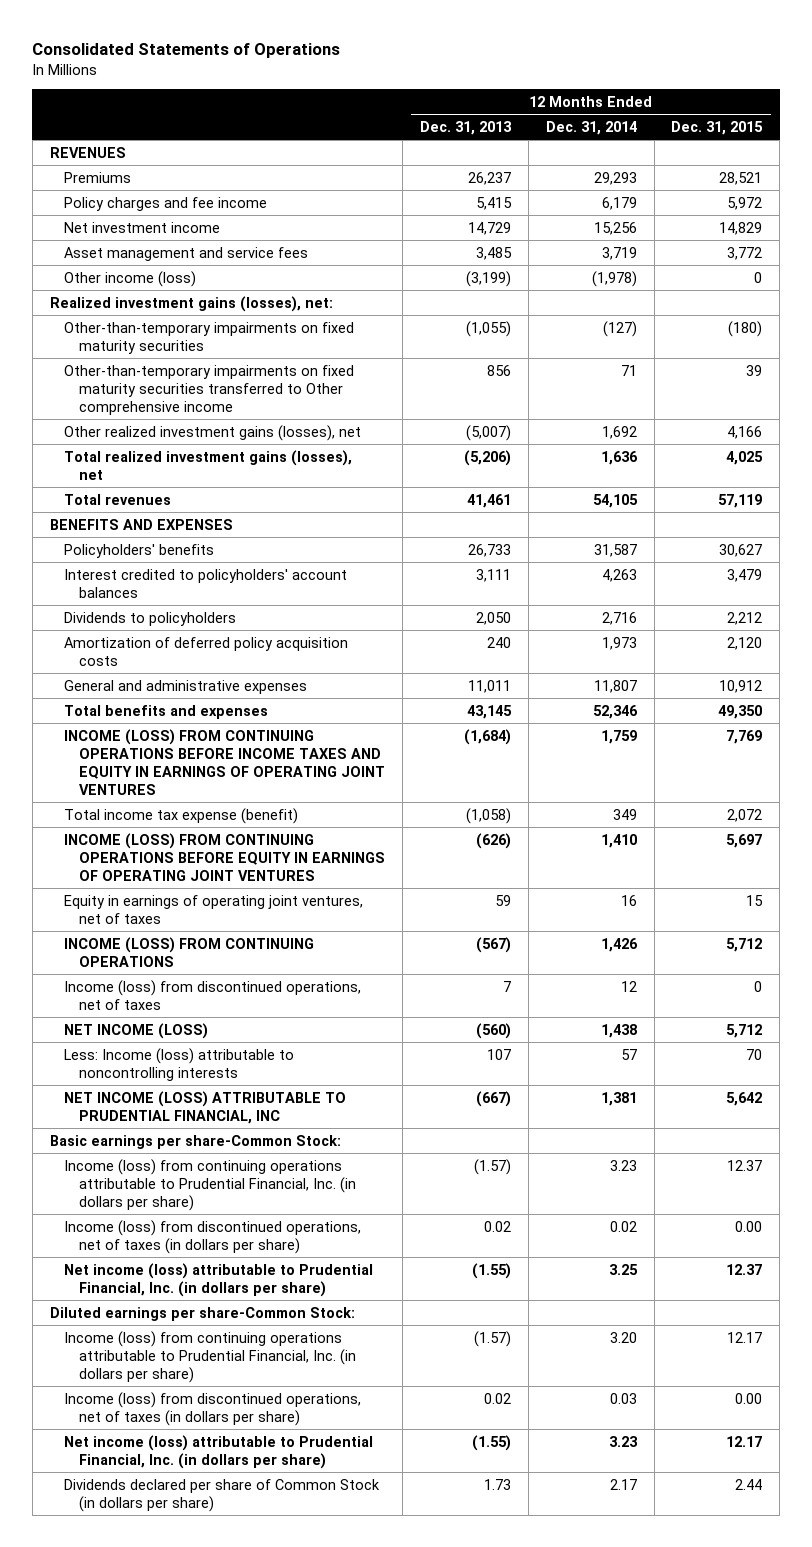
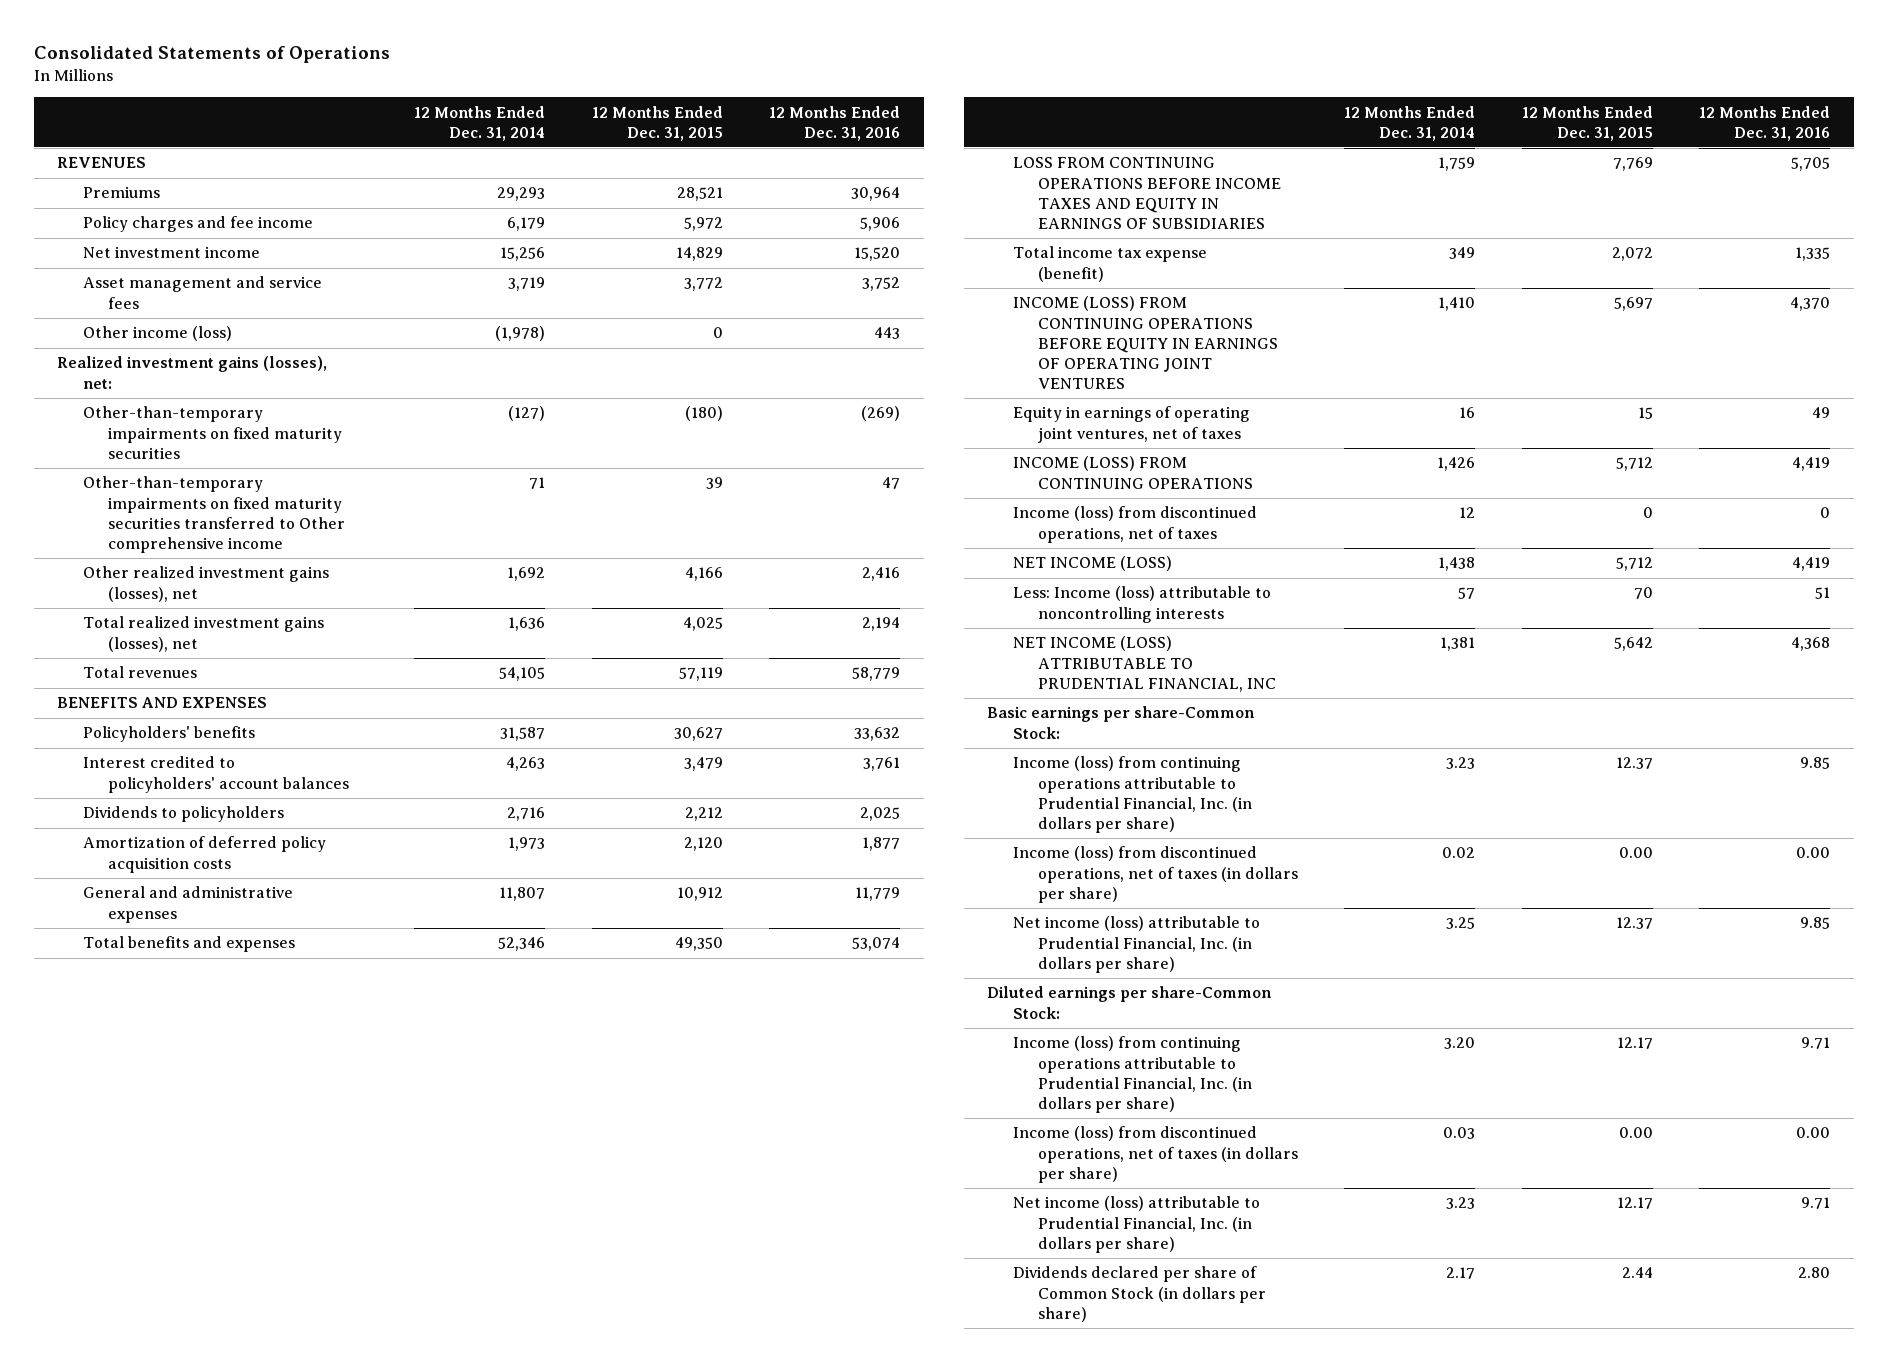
- | 12 Months Ended Dec. 31, 2013 | 12 Months Ended Dec. 31, 2014 | 12 Months Ended Dec. 31, 2015
+ | 12 Months Ended Dec. 31, 2014 | 12 Months Ended Dec. 31, 2015 | 12 Months Ended Dec. 31, 2016
- INCOME (LOSS) FROM CONTINUING OPERATIONS BEFORE INCOME TAXES AND EQUITY IN EARNINGS OF OPERATING JOINT VENTURES | (1,684) | 1,759 | 7,769
+ LOSS FROM CONTINUING OPERATIONS BEFORE INCOME TAXES AND EQUITY IN EARNINGS OF SUBSIDIARIES | 1,759 | 7,769 | 5,705

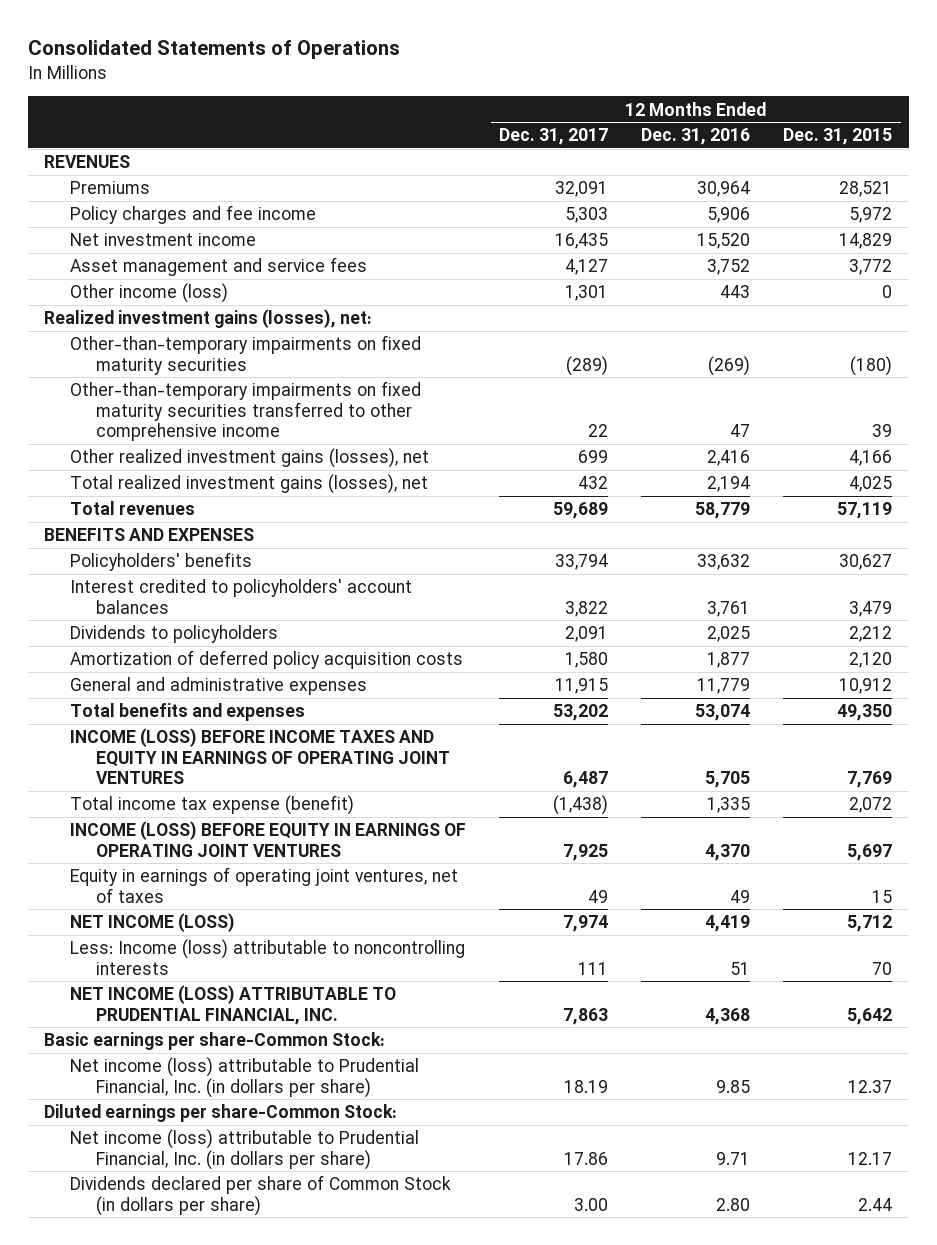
- | 12 Months Ended Dec. 31, 2014 | 12 Months Ended Dec. 31, 2015 | 12 Months Ended Dec. 31, 2016
+ | 12 Months Ended Dec. 31, 2017 | 12 Months Ended Dec. 31, 2016 | 12 Months Ended Dec. 31, 2015
- Other-than-temporary impairments on fixed maturity securities transferred to Other comprehensive income | 71 | 39 | 47
+ Other-than-temporary impairments on fixed maturity securities transferred to other comprehensive income | 22 | 47 | 39
- LOSS FROM CONTINUING OPERATIONS BEFORE INCOME TAXES AND EQUITY IN EARNINGS OF SUBSIDIARIES | 1,759 | 7,769 | 5,705
+ INCOME (LOSS) BEFORE INCOME TAXES AND EQUITY IN EARNINGS OF OPERATING JOINT VENTURES | 6,487 | 5,705 | 7,769
- INCOME (LOSS) FROM CONTINUING OPERATIONS BEFORE EQUITY IN EARNINGS OF OPERATING JOINT VENTURES | 1,410 | 5,697 | 4,370
+ INCOME (LOSS) BEFORE EQUITY IN EARNINGS OF OPERATING JOINT VENTURES | 7,925 | 4,370 | 5,697
- INCOME (LOSS) FROM CONTINUING OPERATIONS | 1,426 | 5,712 | 4,419
- Income (loss) from discontinued operations, net of taxes | 12 | 0 | 0
- NET INCOME (LOSS) ATTRIBUTABLE TO PRUDENTIAL FINANCIAL, INC | 1,381 | 5,642 | 4,368
+ NET INCOME (LOSS) ATTRIBUTABLE TO PRUDENTIAL FINANCIAL, INC. | 7,863 | 4,368 | 5,642
- Income (loss) from continuing operations attributable to Prudential Financial, Inc. (in dollars per share) | 3.23 | 12.37 | 9.85
- Income (loss) from discontinued operations, net of taxes (in dollars per share) | 0.02 | 0.00 | 0.00
- Income (loss) from continuing operations attributable to Prudential Financial, Inc. (in dollars per share) | 3.20 | 12.17 | 9.71
- Income (loss) from discontinued operations, net of taxes (in dollars per share) | 0.03 | 0.00 | 0.00

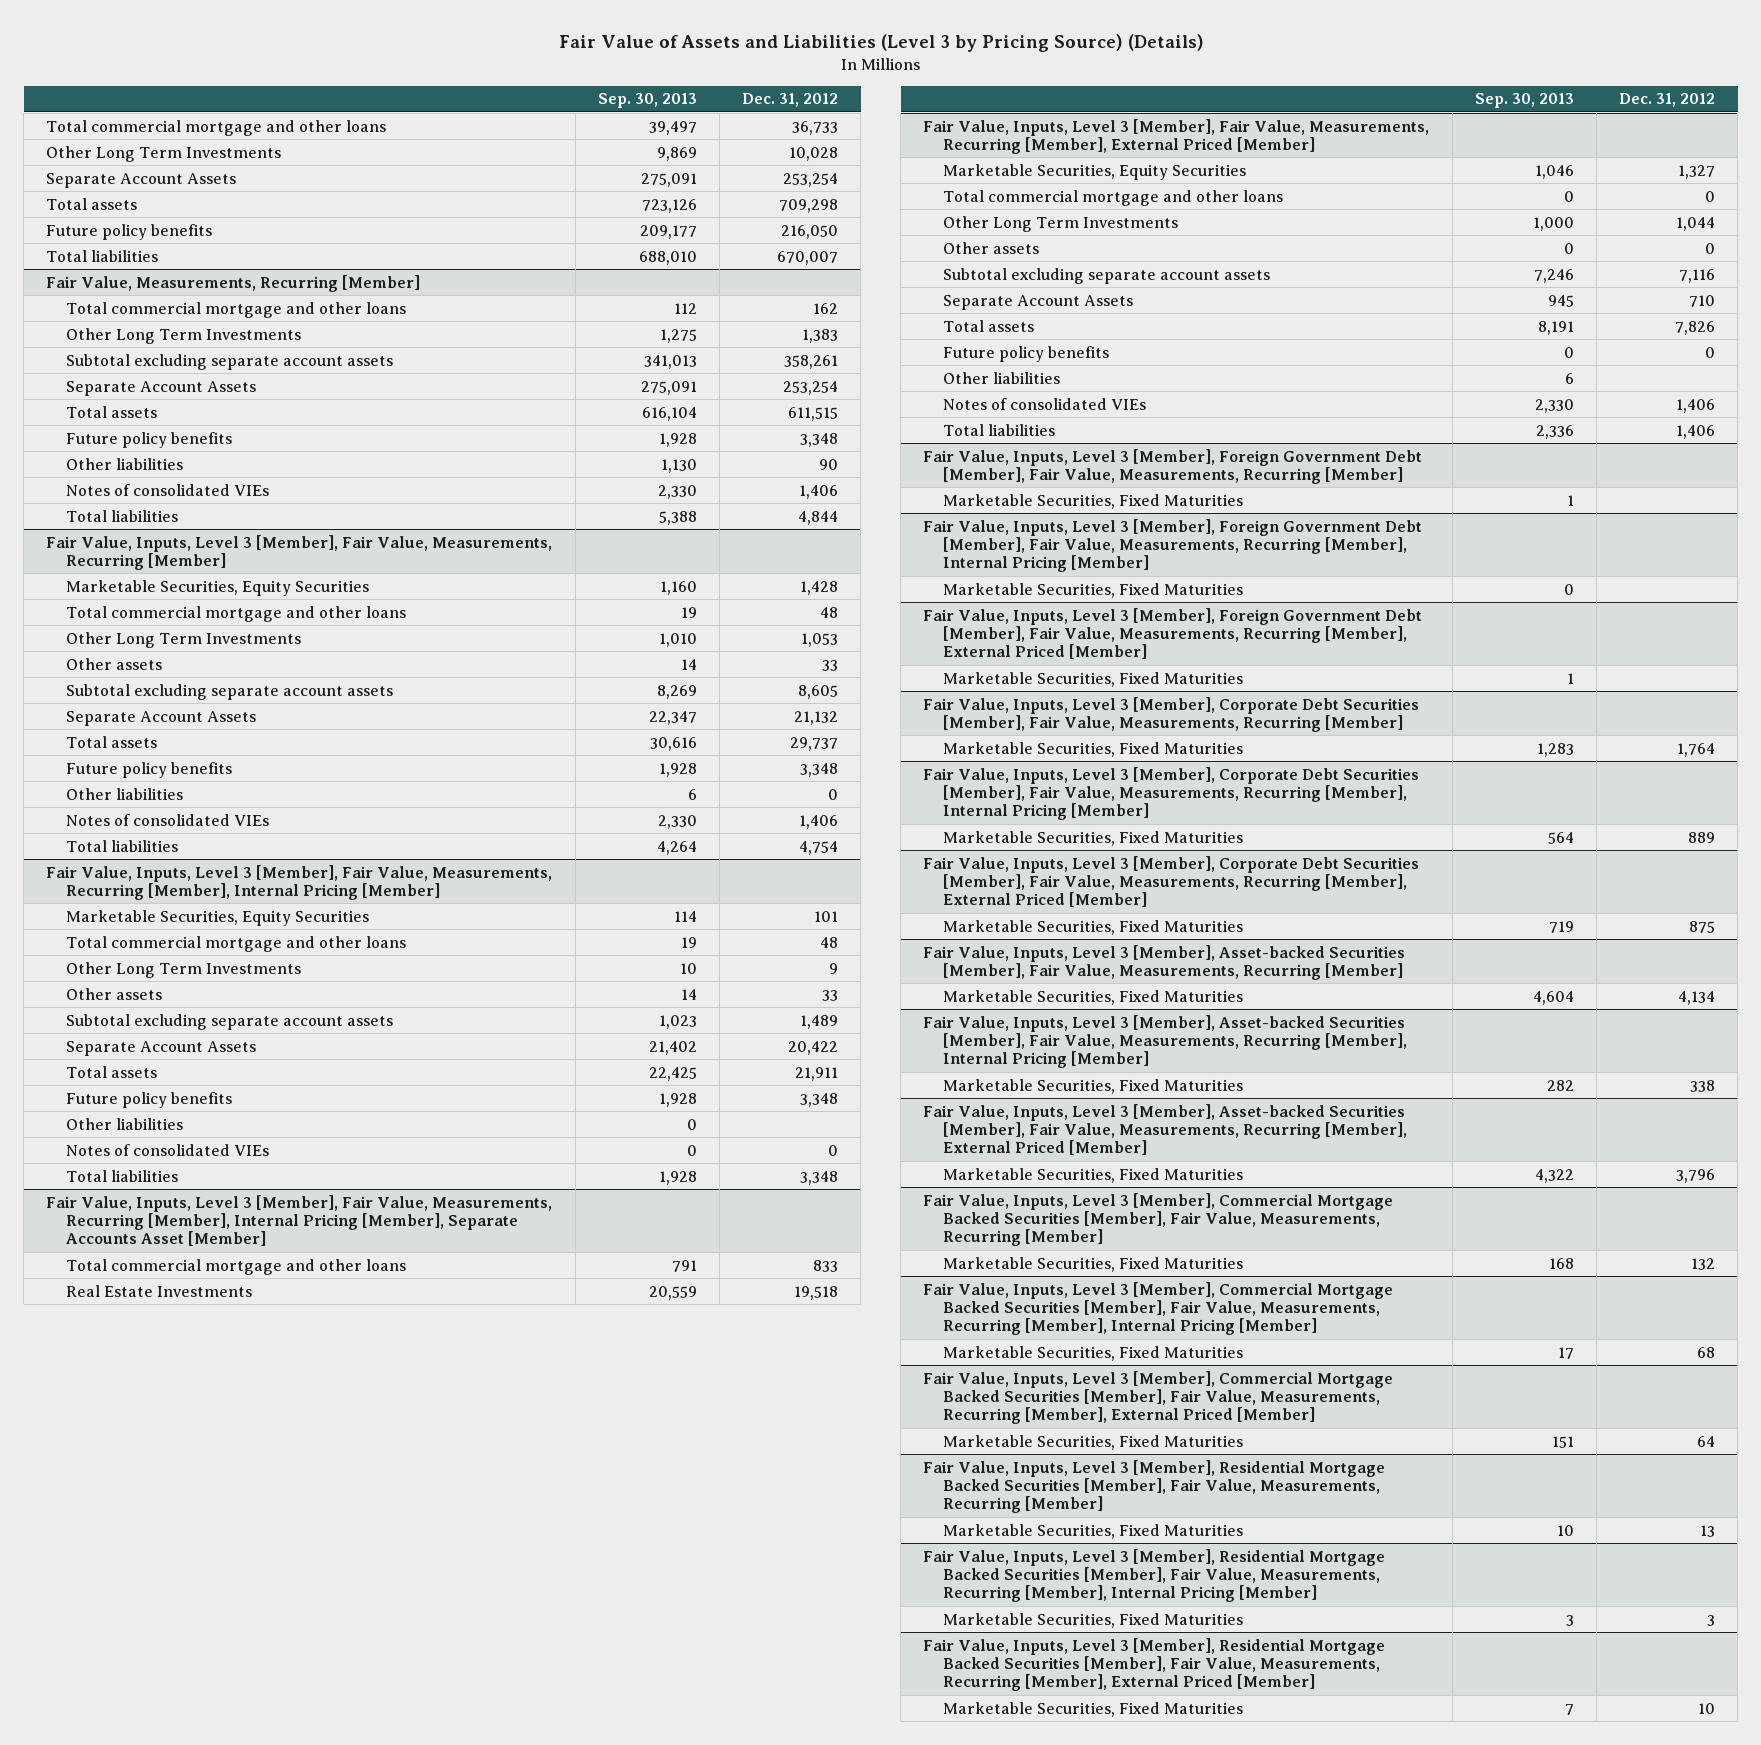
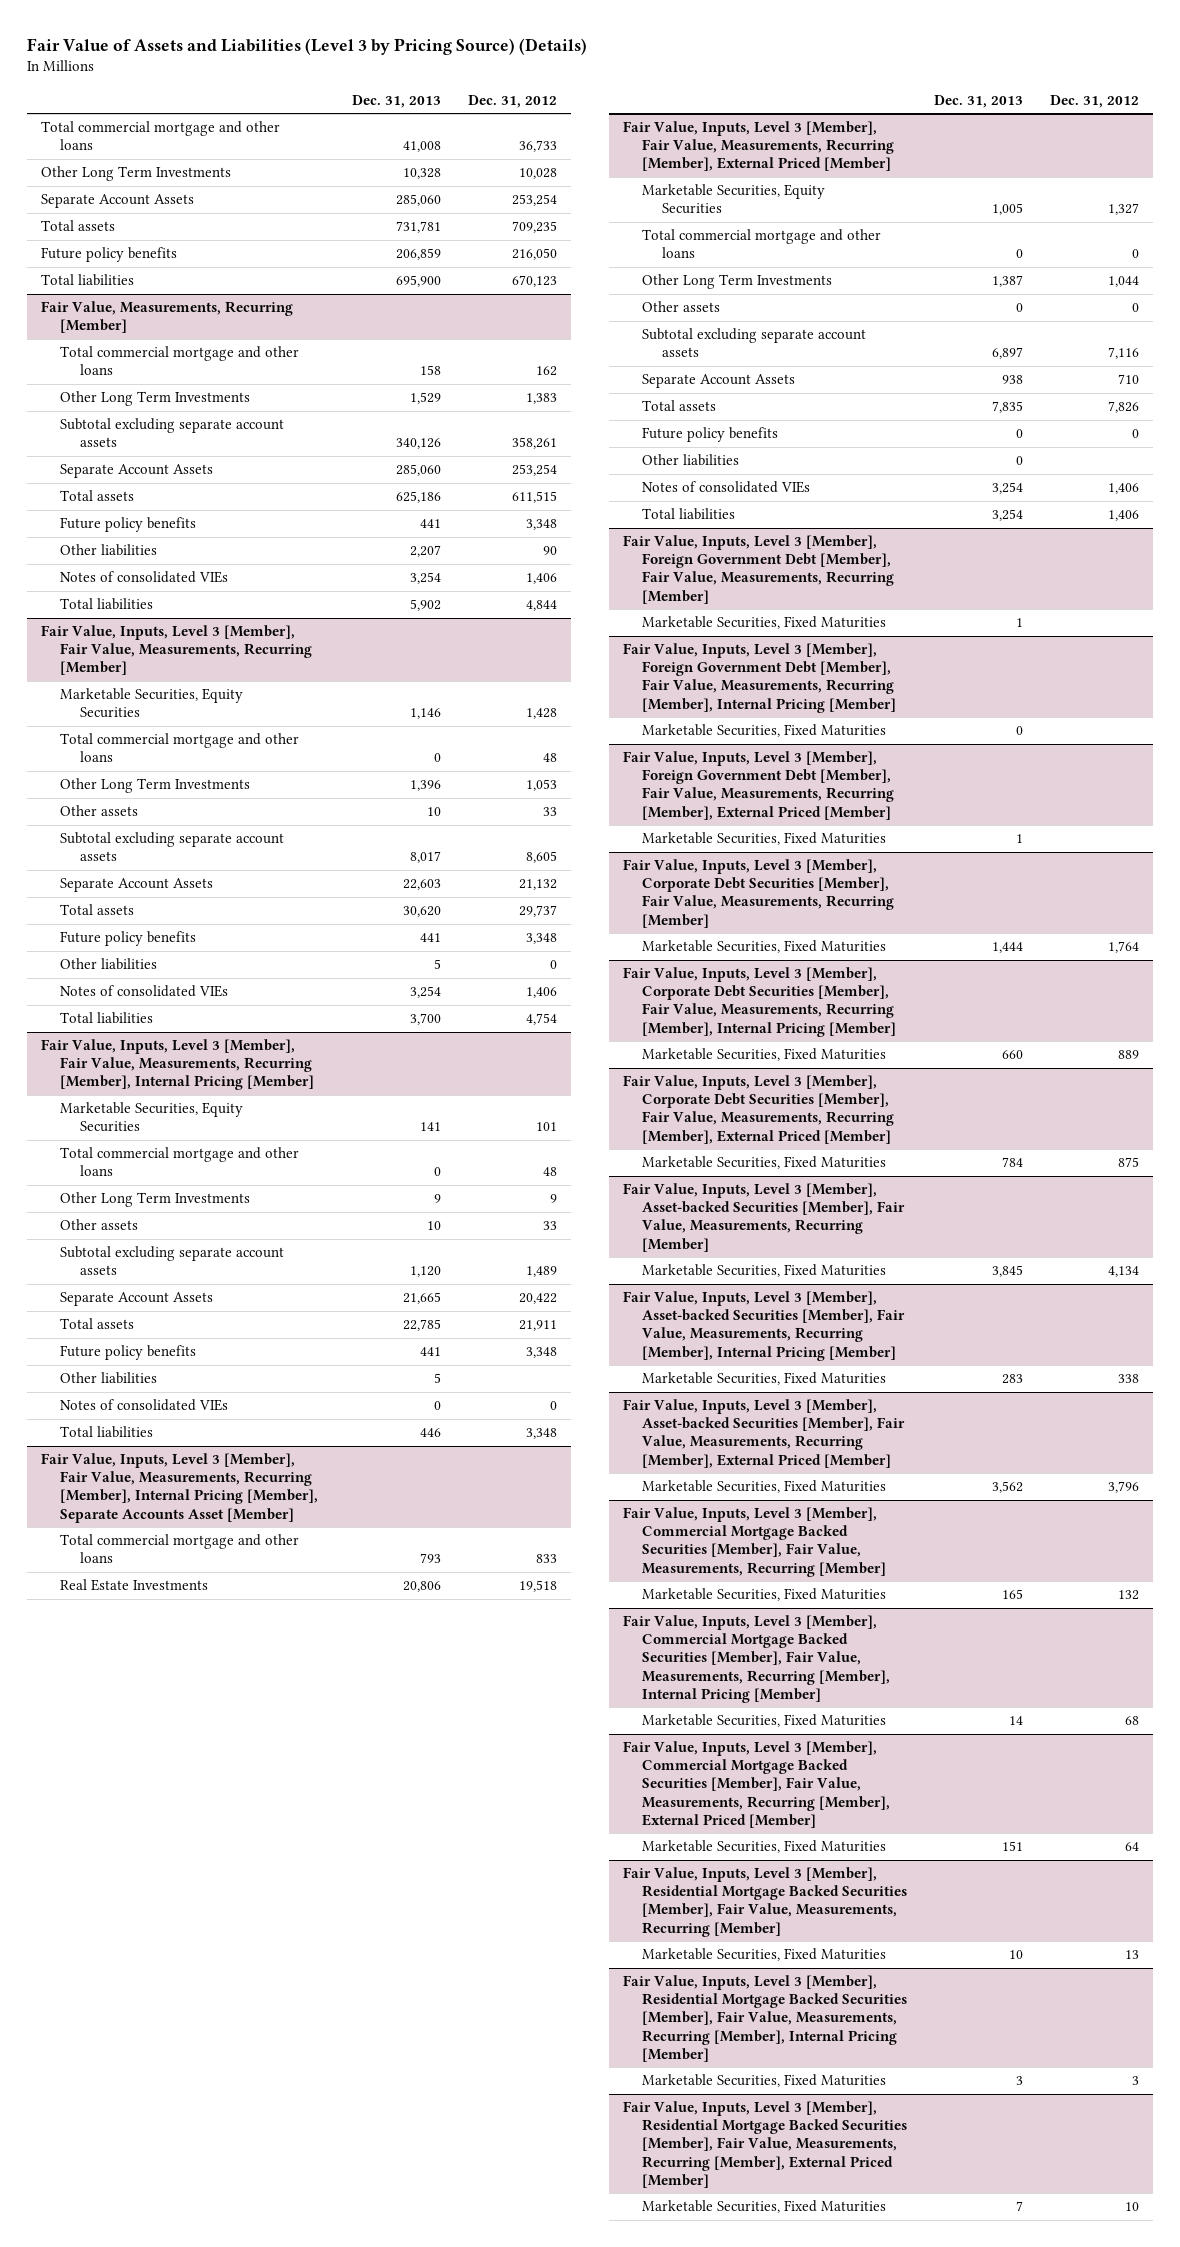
- | Sep. 30, 2013 | Dec. 31, 2012
+ | Dec. 31, 2013 | Dec. 31, 2012
- Total assets | 723,126 | 709,298
+ Total assets | 731,781 | 709,235
- Total liabilities | 688,010 | 670,007
+ Total liabilities | 695,900 | 670,123

